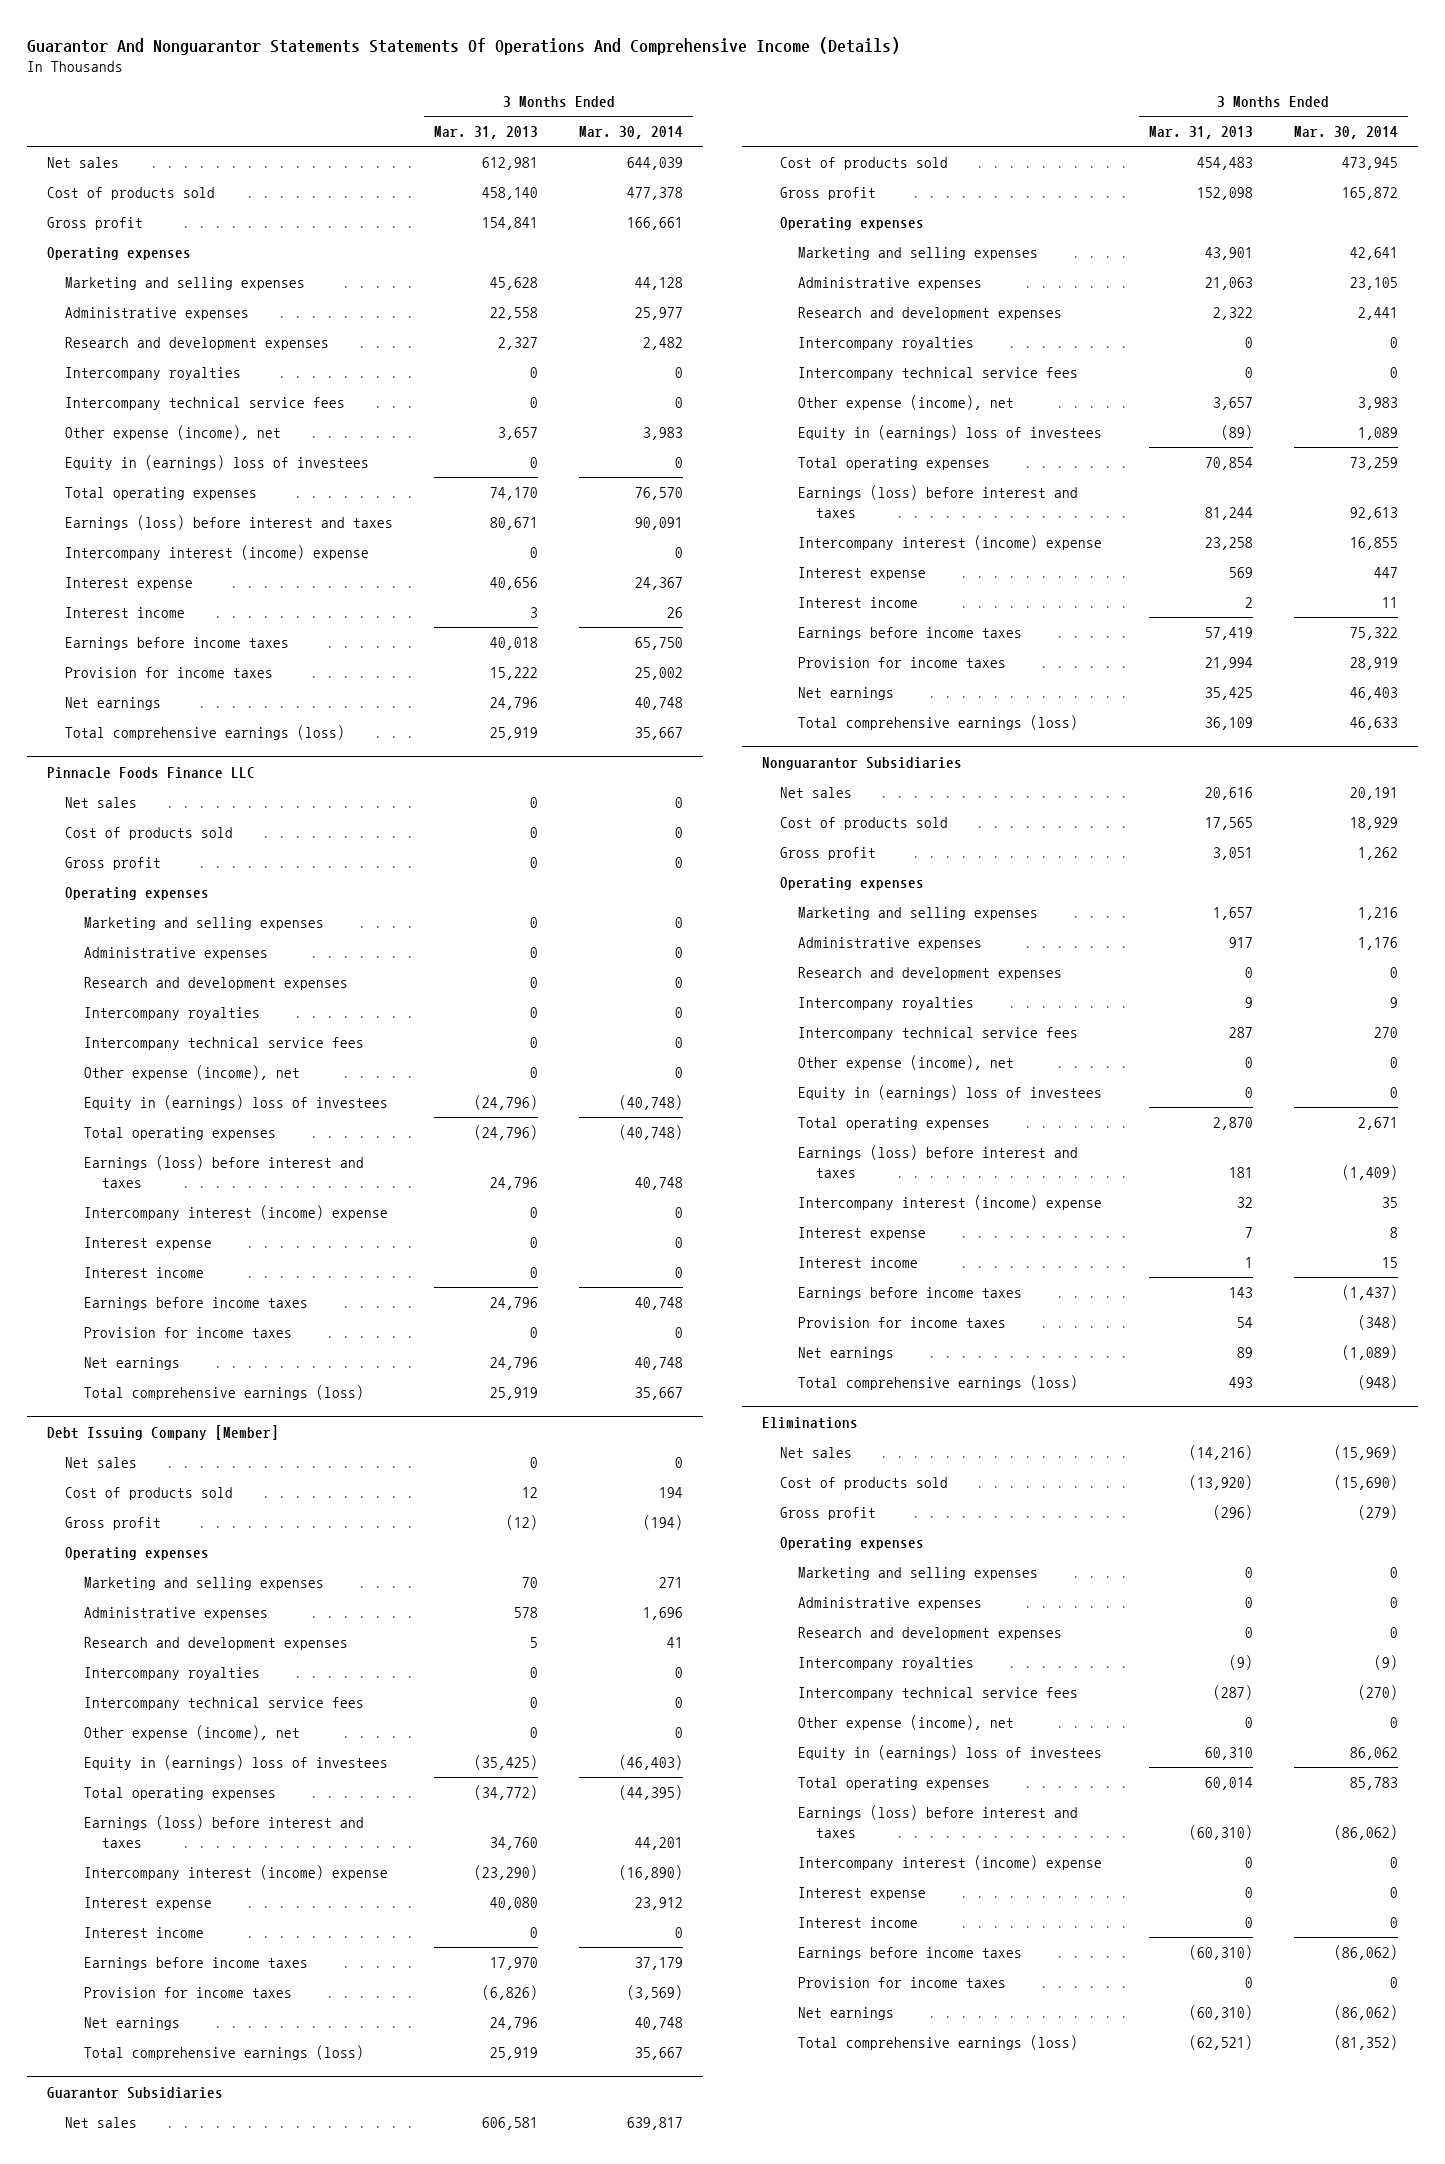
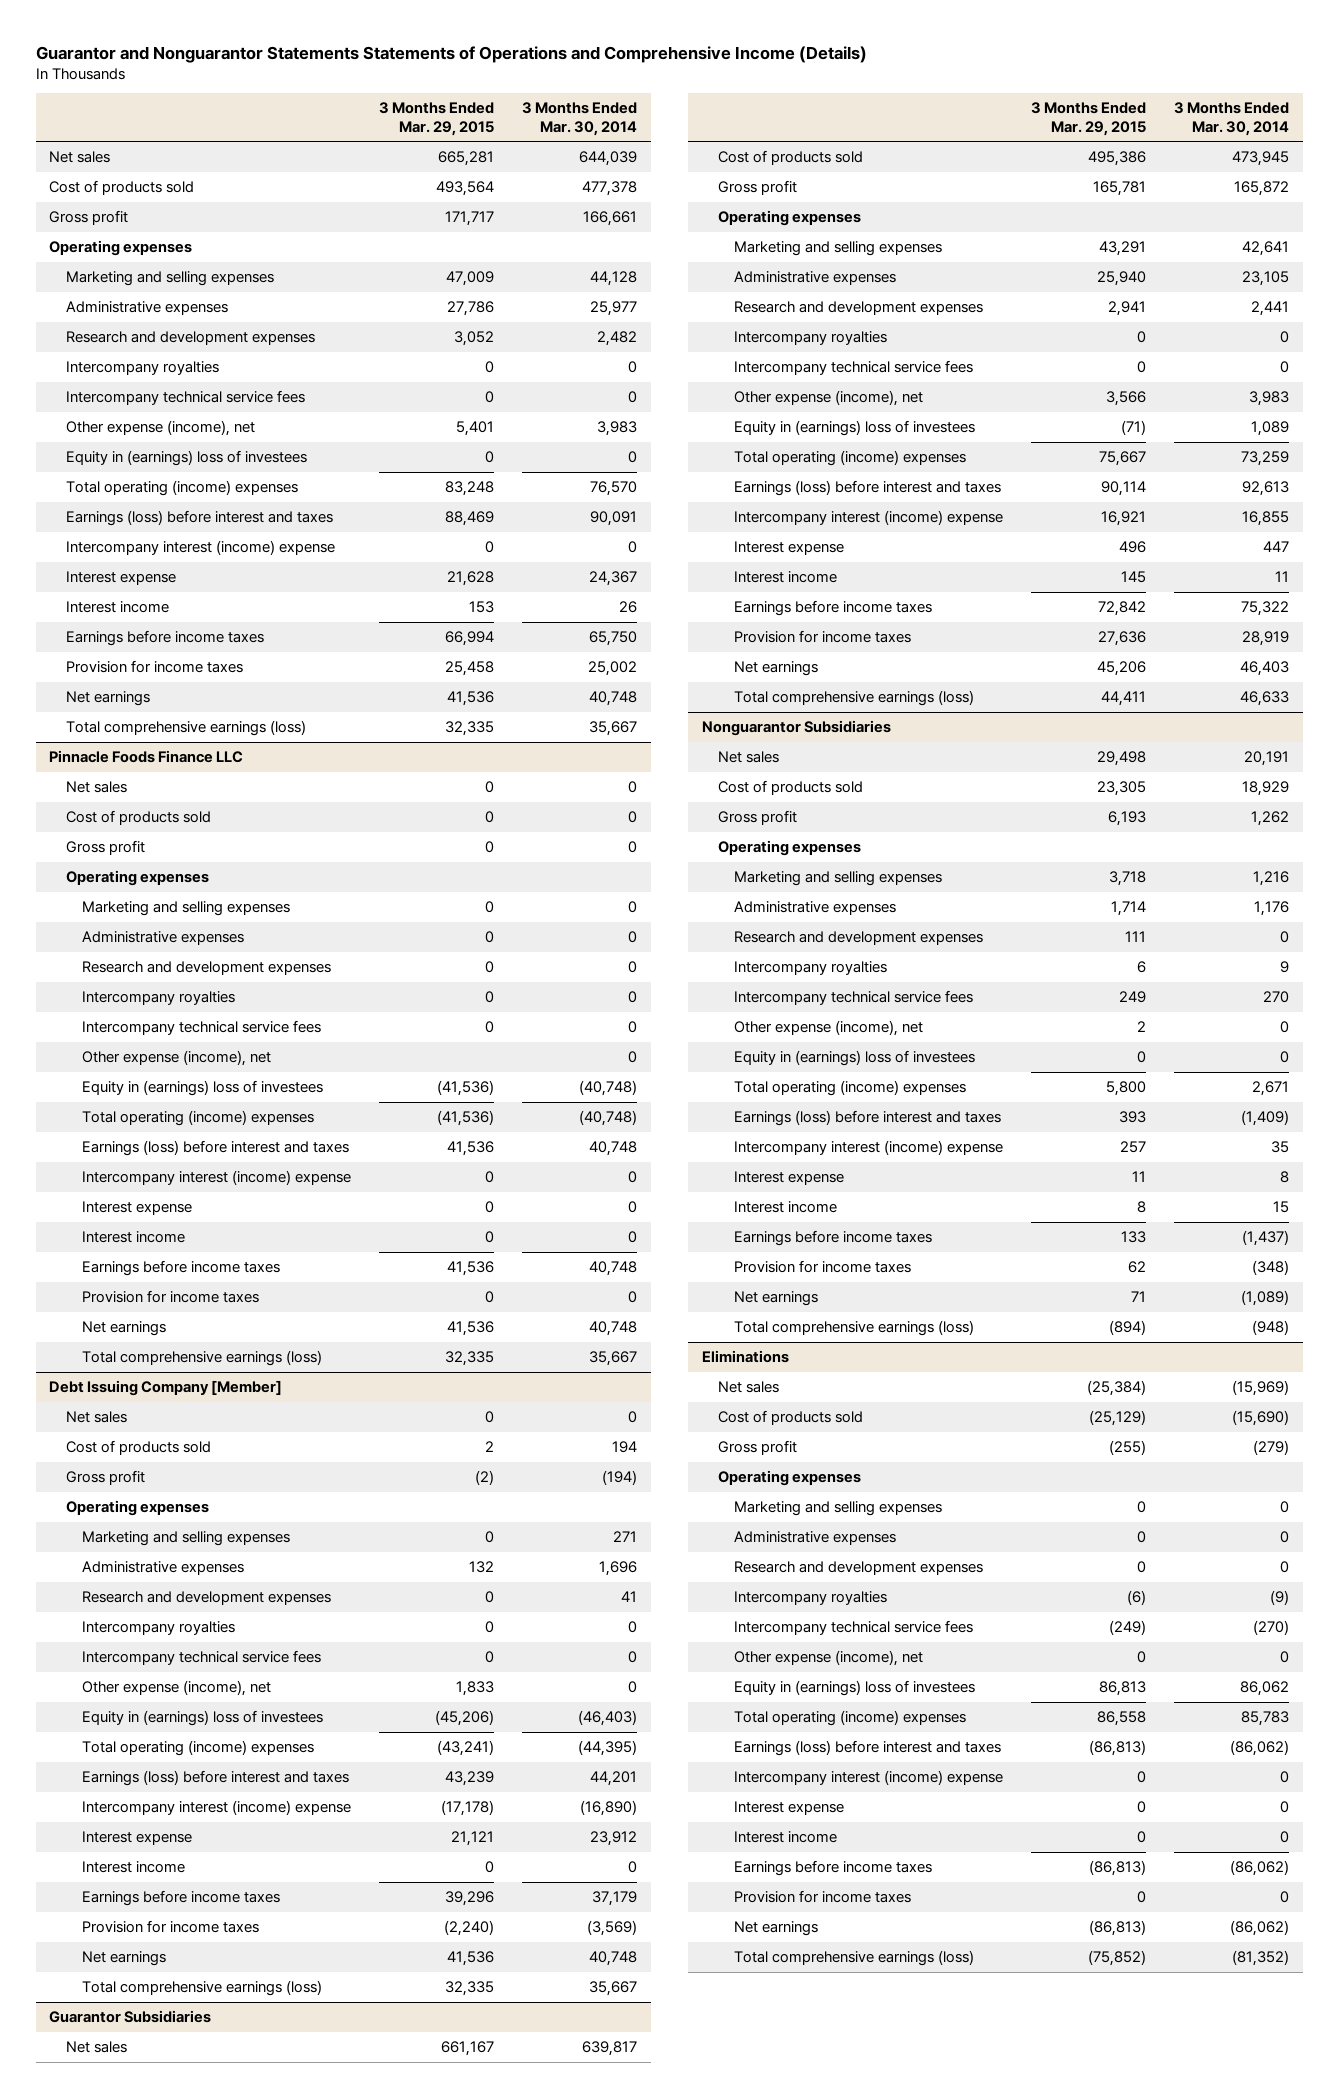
- Guarantor And Nonguarantor Statements Statements Of Operations And Comprehensive Income (Details)
+ Guarantor and Nonguarantor Statements Statements of Operations and Comprehensive Income (Details)
- | 3 Months Ended Mar. 31, 2013 | 3 Months Ended Mar. 30, 2014
+ | 3 Months Ended Mar. 29, 2015 | 3 Months Ended Mar. 30, 2014
- Total operating expenses | 74,170 | 76,570
+ Total operating (income) expenses | 83,248 | 76,570
@ Pinnacle Foods Finance LLC
- Total operating expenses | (24,796) | (40,748)
+ Total operating (income) expenses | (41,536) | (40,748)
@ Debt Issuing Company [Member]
- Total operating expenses | (34,772) | (44,395)
+ Total operating (income) expenses | (43,241) | (44,395)
@ Guarantor Subsidiaries
- Total operating expenses | 70,854 | 73,259
+ Total operating (income) expenses | 75,667 | 73,259
@ Nonguarantor Subsidiaries
- Total operating expenses | 2,870 | 2,671
+ Total operating (income) expenses | 5,800 | 2,671
@ Eliminations
- Total operating expenses | 60,014 | 85,783
+ Total operating (income) expenses | 86,558 | 85,783

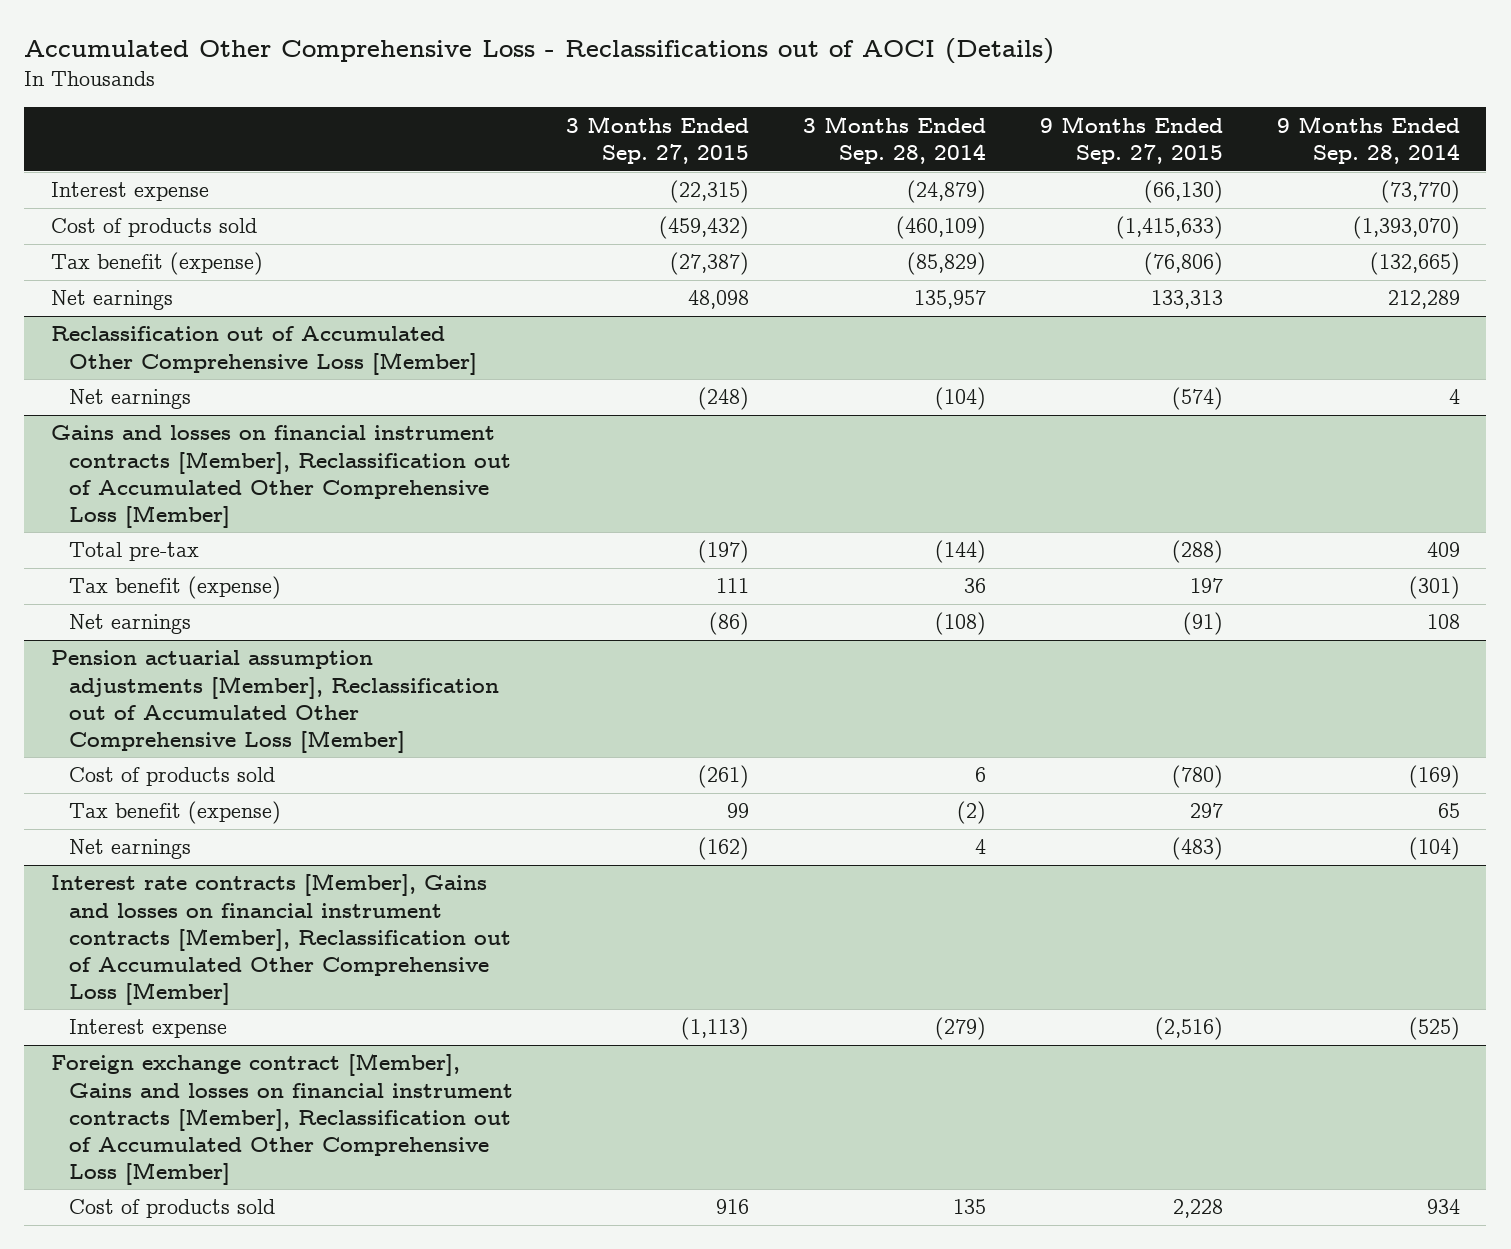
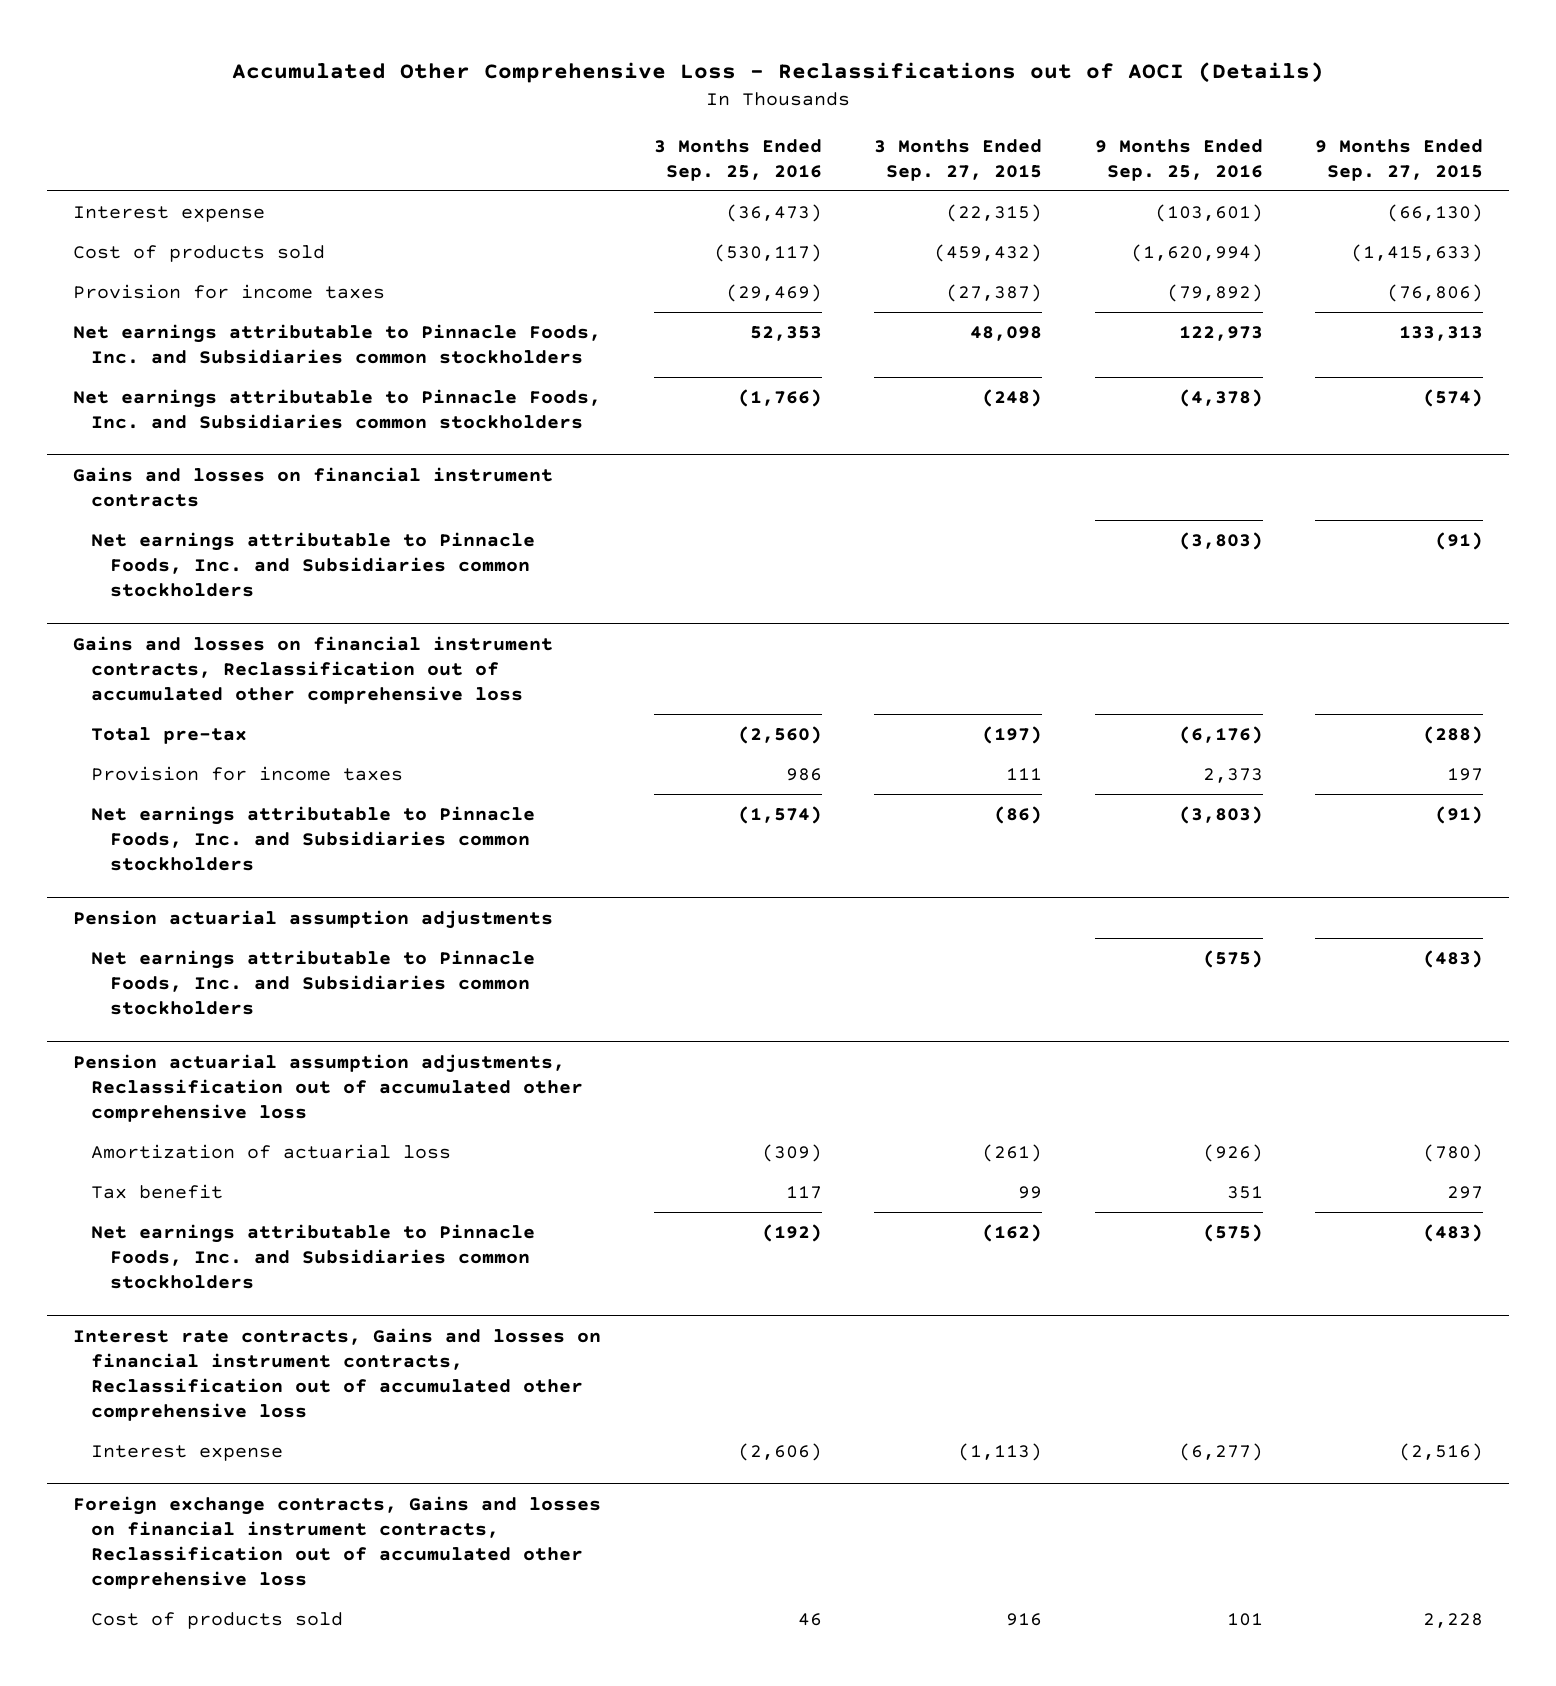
- | 3 Months Ended Sep. 27, 2015 | 3 Months Ended Sep. 28, 2014 | 9 Months Ended Sep. 27, 2015 | 9 Months Ended Sep. 28, 2014
+ | 3 Months Ended Sep. 25, 2016 | 3 Months Ended Sep. 27, 2015 | 9 Months Ended Sep. 25, 2016 | 9 Months Ended Sep. 27, 2015
- Tax benefit (expense) | (27,387) | (85,829) | (76,806) | (132,665)
- Net earnings | 48,098 | 135,957 | 133,313 | 212,289
- Reclassification out of Accumulated Other Comprehensive Loss [Member]
- Net earnings | (248) | (104) | (574) | 4
- Gains and losses on financial instrument contracts [Member], Reclassification out of Accumulated Other Comprehensive Loss [Member]
+ Provision for income taxes | (29,469) | (27,387) | (79,892) | (76,806)
+ Net earnings attributable to Pinnacle Foods, Inc. and Subsidiaries common stockholders | 52,353 | 48,098 | 122,973 | 133,313
+ Net earnings attributable to Pinnacle Foods, Inc. and Subsidiaries common stockholders | (1,766) | (248) | (4,378) | (574)
+ Gains and losses on financial instrument contracts
+ Net earnings attributable to Pinnacle Foods, Inc. and Subsidiaries common stockholders | | | (3,803) | (91)
+ Gains and losses on financial instrument contracts, Reclassification out of accumulated other comprehensive loss
- Tax benefit (expense) | 111 | 36 | 197 | (301)
- Net earnings | (86) | (108) | (91) | 108
- Pension actuarial assumption adjustments [Member], Reclassification out of Accumulated Other Comprehensive Loss [Member]
- Cost of products sold | (261) | 6 | (780) | (169)
- Tax benefit (expense) | 99 | (2) | 297 | 65
- Net earnings | (162) | 4 | (483) | (104)
- Interest rate contracts [Member], Gains and losses on financial instrument contracts [Member], Reclassification out of Accumulated Other Comprehensive Loss [Member]
+ Provision for income taxes | 986 | 111 | 2,373 | 197
+ Net earnings attributable to Pinnacle Foods, Inc. and Subsidiaries common stockholders | (1,574) | (86) | (3,803) | (91)
+ Pension actuarial assumption adjustments
+ Net earnings attributable to Pinnacle Foods, Inc. and Subsidiaries common stockholders | | | (575) | (483)
+ Pension actuarial assumption adjustments, Reclassification out of accumulated other comprehensive loss
+ Amortization of actuarial loss | (309) | (261) | (926) | (780)
+ Tax benefit | 117 | 99 | 351 | 297
+ Net earnings attributable to Pinnacle Foods, Inc. and Subsidiaries common stockholders | (192) | (162) | (575) | (483)
+ Interest rate contracts, Gains and losses on financial instrument contracts, Reclassification out of accumulated other comprehensive loss
- Foreign exchange contract [Member], Gains and losses on financial instrument contracts [Member], Reclassification out of Accumulated Other Comprehensive Loss [Member]
+ Foreign exchange contracts, Gains and losses on financial instrument contracts, Reclassification out of accumulated other comprehensive loss

